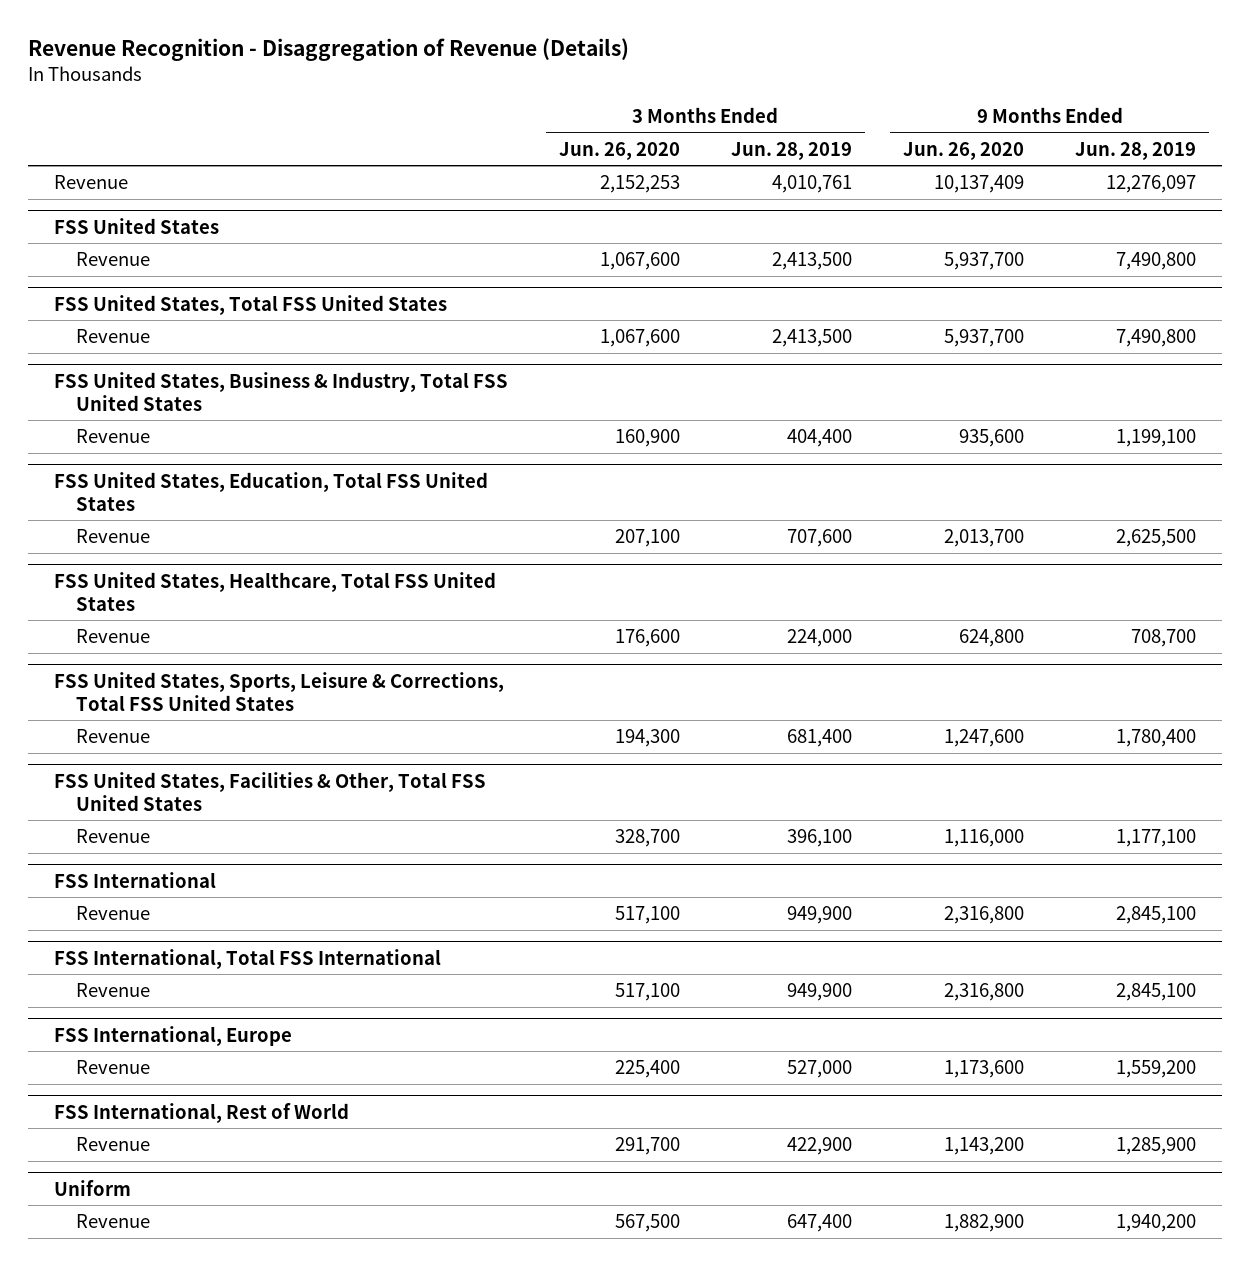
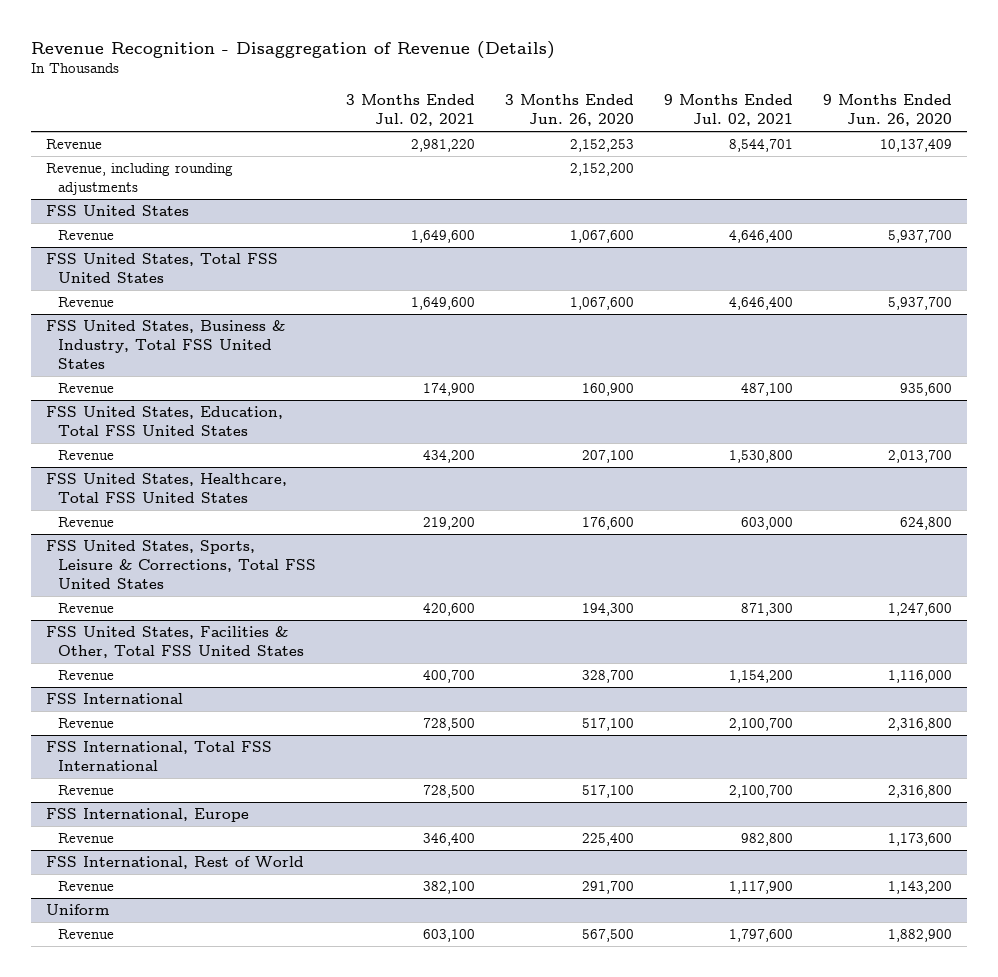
- | 3 Months Ended Jun. 26, 2020 | 3 Months Ended Jun. 28, 2019 | 9 Months Ended Jun. 26, 2020 | 9 Months Ended Jun. 28, 2019
+ | 3 Months Ended Jul. 02, 2021 | 3 Months Ended Jun. 26, 2020 | 9 Months Ended Jul. 02, 2021 | 9 Months Ended Jun. 26, 2020
+ Revenue, including rounding adjustments | | 2,152,200 | |

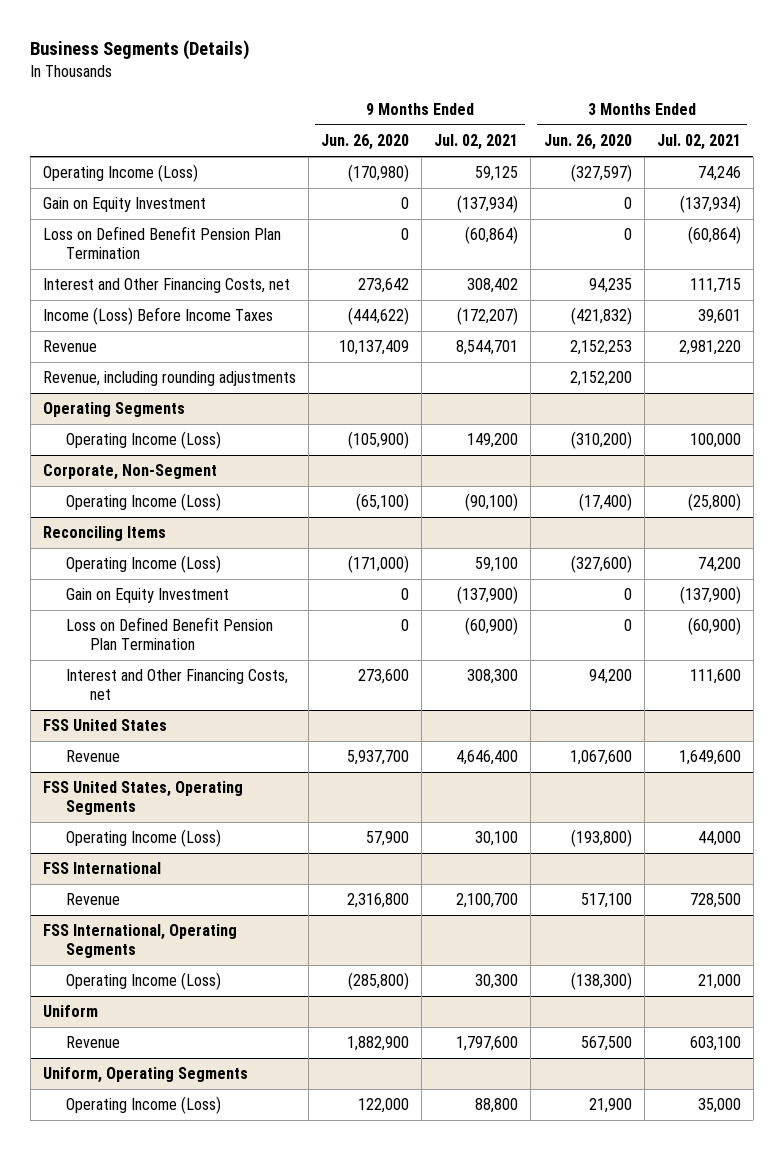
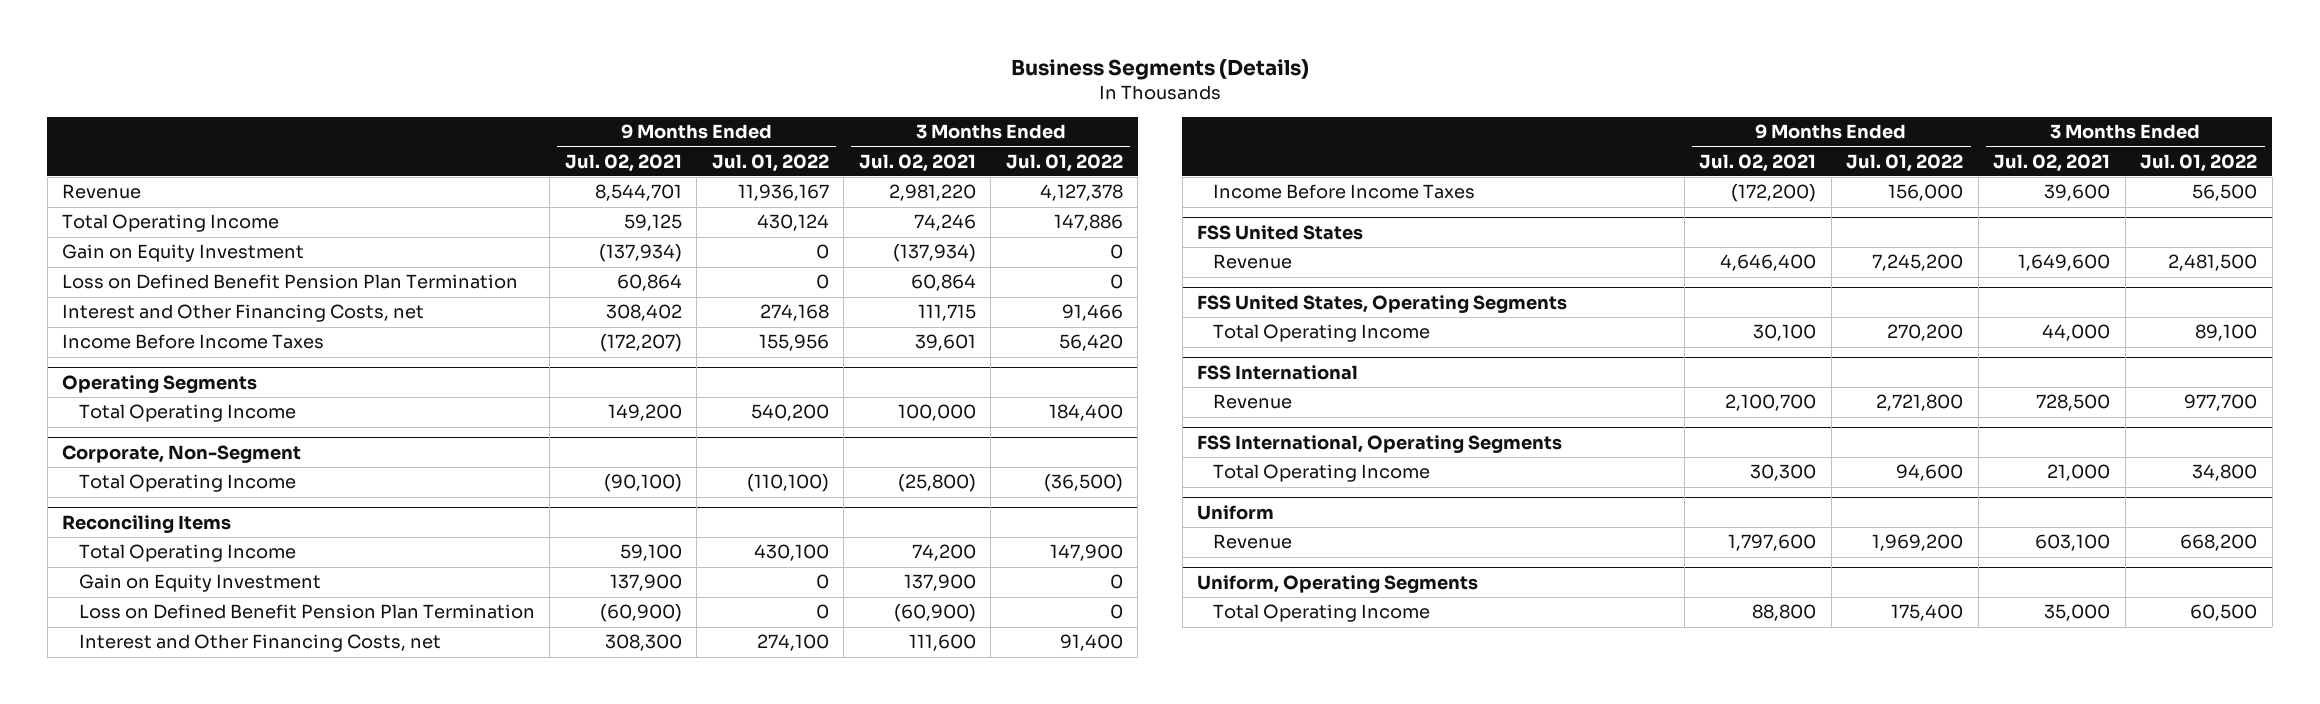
- | 9 Months Ended Jun. 26, 2020 | 9 Months Ended Jul. 02, 2021 | 3 Months Ended Jun. 26, 2020 | 3 Months Ended Jul. 02, 2021
+ | 9 Months Ended Jul. 02, 2021 | 9 Months Ended Jul. 01, 2022 | 3 Months Ended Jul. 02, 2021 | 3 Months Ended Jul. 01, 2022
- Operating Income (Loss) | (170,980) | 59,125 | (327,597) | 74,246
moved up: Revenue | 8,544,701 | 11,936,167 | 2,981,220 | 4,127,378
+ Total Operating Income | 59,125 | 430,124 | 74,246 | 147,886
- Loss on Defined Benefit Pension Plan Termination | 0 | (60,864) | 0 | (60,864)
+ Loss on Defined Benefit Pension Plan Termination | 60,864 | 0 | 60,864 | 0
- Income (Loss) Before Income Taxes | (444,622) | (172,207) | (421,832) | 39,601
- Revenue, including rounding adjustments | | | 2,152,200 |
+ Income Before Income Taxes | (172,207) | 155,956 | 39,601 | 56,420
@ Operating Segments
- Operating Income (Loss) | (105,900) | 149,200 | (310,200) | 100,000
+ Total Operating Income | 149,200 | 540,200 | 100,000 | 184,400
@ Corporate, Non-Segment
- Operating Income (Loss) | (65,100) | (90,100) | (17,400) | (25,800)
+ Total Operating Income | (90,100) | (110,100) | (25,800) | (36,500)
@ Reconciling Items
- Operating Income (Loss) | (171,000) | 59,100 | (327,600) | 74,200
- Gain on Equity Investment | 0 | (137,900) | 0 | (137,900)
+ Total Operating Income | 59,100 | 430,100 | 74,200 | 147,900
+ Gain on Equity Investment | 137,900 | 0 | 137,900 | 0
+ Income Before Income Taxes | (172,200) | 156,000 | 39,600 | 56,500
@ FSS United States, Operating Segments
- Operating Income (Loss) | 57,900 | 30,100 | (193,800) | 44,000
+ Total Operating Income | 30,100 | 270,200 | 44,000 | 89,100
@ FSS International, Operating Segments
- Operating Income (Loss) | (285,800) | 30,300 | (138,300) | 21,000
+ Total Operating Income | 30,300 | 94,600 | 21,000 | 34,800
@ Uniform, Operating Segments
- Operating Income (Loss) | 122,000 | 88,800 | 21,900 | 35,000
+ Total Operating Income | 88,800 | 175,400 | 35,000 | 60,500

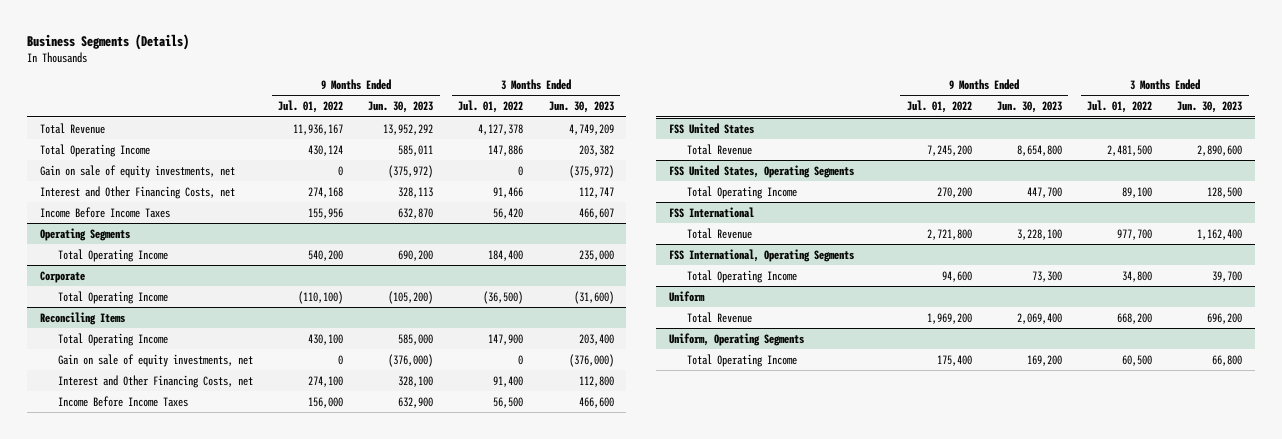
- | 9 Months Ended Jul. 02, 2021 | 9 Months Ended Jul. 01, 2022 | 3 Months Ended Jul. 02, 2021 | 3 Months Ended Jul. 01, 2022
+ | 9 Months Ended Jul. 01, 2022 | 9 Months Ended Jun. 30, 2023 | 3 Months Ended Jul. 01, 2022 | 3 Months Ended Jun. 30, 2023
- Revenue | 8,544,701 | 11,936,167 | 2,981,220 | 4,127,378
+ Total Revenue | 11,936,167 | 13,952,292 | 4,127,378 | 4,749,209
- Gain on Equity Investment | (137,934) | 0 | (137,934) | 0
- Loss on Defined Benefit Pension Plan Termination | 60,864 | 0 | 60,864 | 0
+ Gain on sale of equity investments, net | 0 | (375,972) | 0 | (375,972)
- Corporate, Non-Segment
+ Corporate
@ Reconciling Items
- Gain on Equity Investment | 137,900 | 0 | 137,900 | 0
- Loss on Defined Benefit Pension Plan Termination | (60,900) | 0 | (60,900) | 0
+ Gain on sale of equity investments, net | 0 | (376,000) | 0 | (376,000)
@ FSS United States
- Revenue | 4,646,400 | 7,245,200 | 1,649,600 | 2,481,500
+ Total Revenue | 7,245,200 | 8,654,800 | 2,481,500 | 2,890,600
@ FSS International
- Revenue | 2,100,700 | 2,721,800 | 728,500 | 977,700
+ Total Revenue | 2,721,800 | 3,228,100 | 977,700 | 1,162,400
@ Uniform
- Revenue | 1,797,600 | 1,969,200 | 603,100 | 668,200
+ Total Revenue | 1,969,200 | 2,069,400 | 668,200 | 696,200

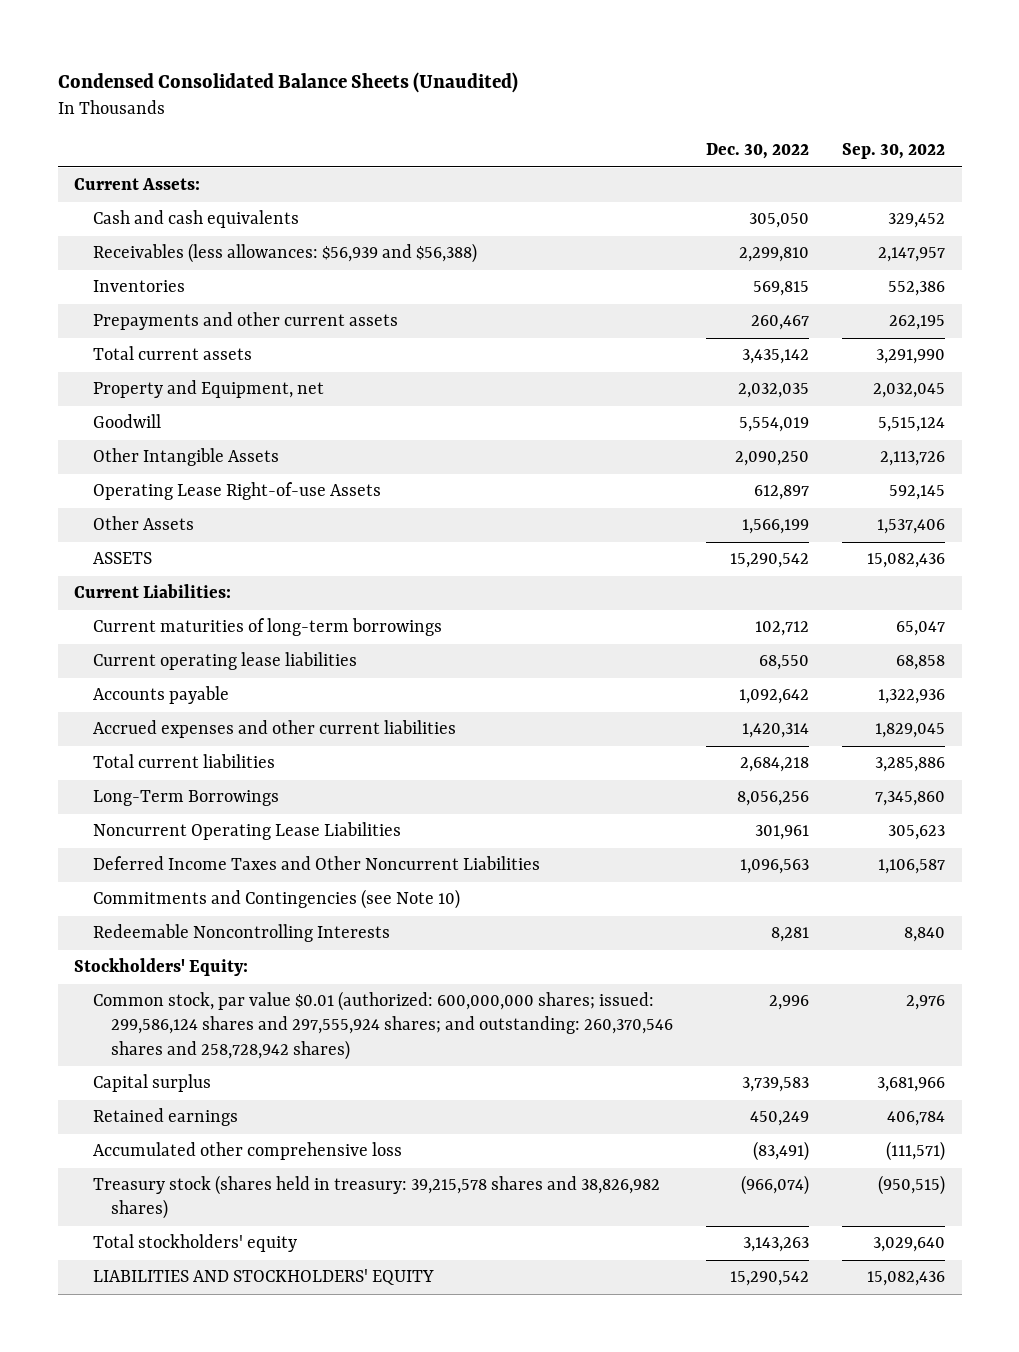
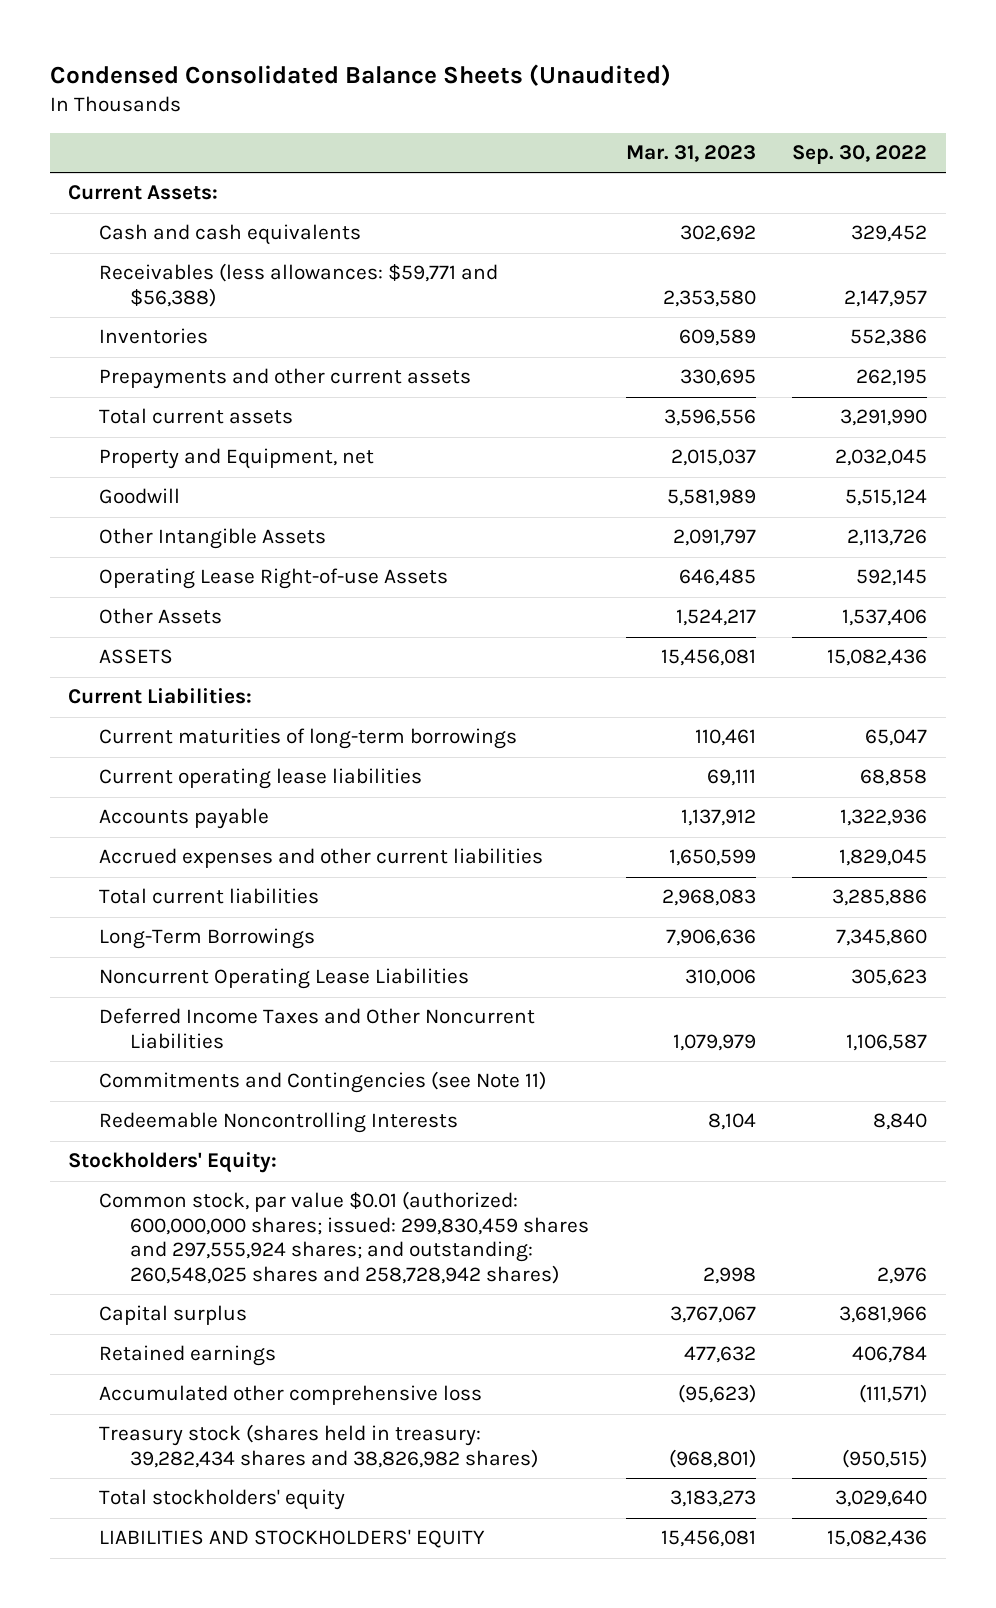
- | Dec. 30, 2022 | Sep. 30, 2022
+ | Mar. 31, 2023 | Sep. 30, 2022
- Receivables (less allowances: $56,939 and $56,388) | 2,299,810 | 2,147,957
+ Receivables (less allowances: $59,771 and $56,388) | 2,353,580 | 2,147,957
- Commitments and Contingencies (see Note 10)
+ Commitments and Contingencies (see Note 11)
- Common stock, par value $0.01 (authorized: 600,000,000 shares; issued: 299,586,124 shares and 297,555,924 shares; and outstanding: 260,370,546 shares and 258,728,942 shares) | 2,996 | 2,976
+ Common stock, par value $0.01 (authorized: 600,000,000 shares; issued: 299,830,459 shares and 297,555,924 shares; and outstanding: 260,548,025 shares and 258,728,942 shares) | 2,998 | 2,976
- Treasury stock (shares held in treasury: 39,215,578 shares and 38,826,982 shares) | (966,074) | (950,515)
+ Treasury stock (shares held in treasury: 39,282,434 shares and 38,826,982 shares) | (968,801) | (950,515)

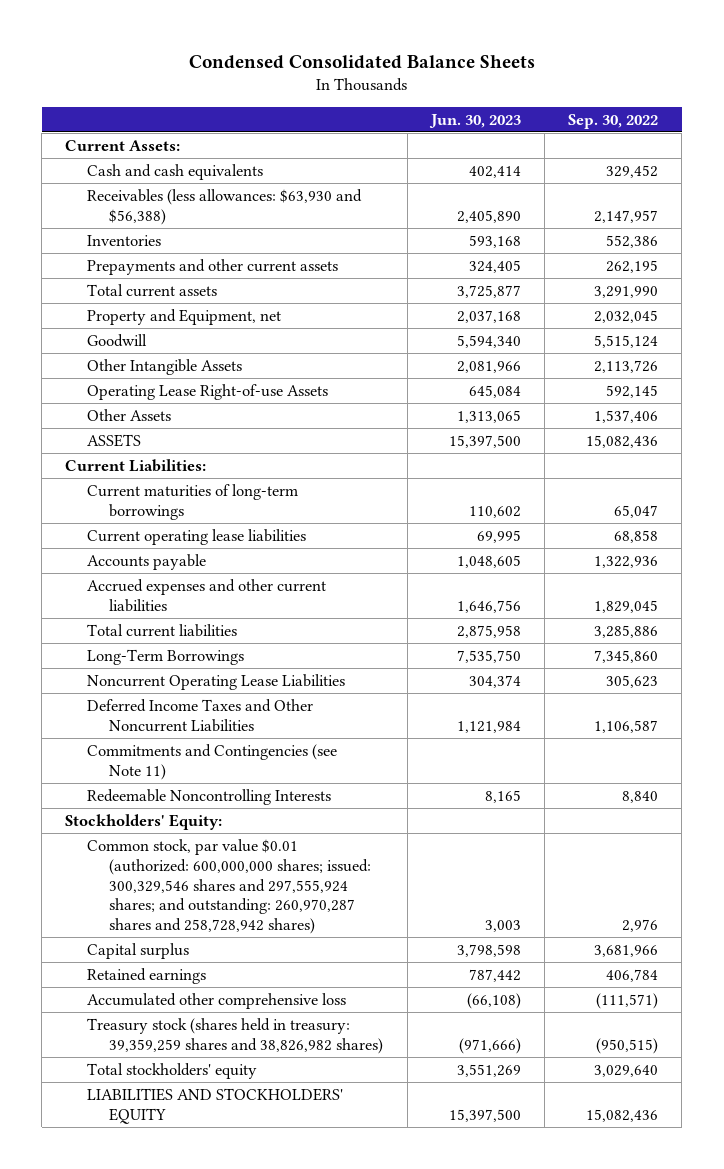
- Condensed Consolidated Balance Sheets (Unaudited)
+ Condensed Consolidated Balance Sheets
- | Mar. 31, 2023 | Sep. 30, 2022
+ | Jun. 30, 2023 | Sep. 30, 2022
- Receivables (less allowances: $59,771 and $56,388) | 2,353,580 | 2,147,957
+ Receivables (less allowances: $63,930 and $56,388) | 2,405,890 | 2,147,957
- Common stock, par value $0.01 (authorized: 600,000,000 shares; issued: 299,830,459 shares and 297,555,924 shares; and outstanding: 260,548,025 shares and 258,728,942 shares) | 2,998 | 2,976
+ Common stock, par value $0.01 (authorized: 600,000,000 shares; issued: 300,329,546 shares and 297,555,924 shares; and outstanding: 260,970,287 shares and 258,728,942 shares) | 3,003 | 2,976
- Treasury stock (shares held in treasury: 39,282,434 shares and 38,826,982 shares) | (968,801) | (950,515)
+ Treasury stock (shares held in treasury: 39,359,259 shares and 38,826,982 shares) | (971,666) | (950,515)

